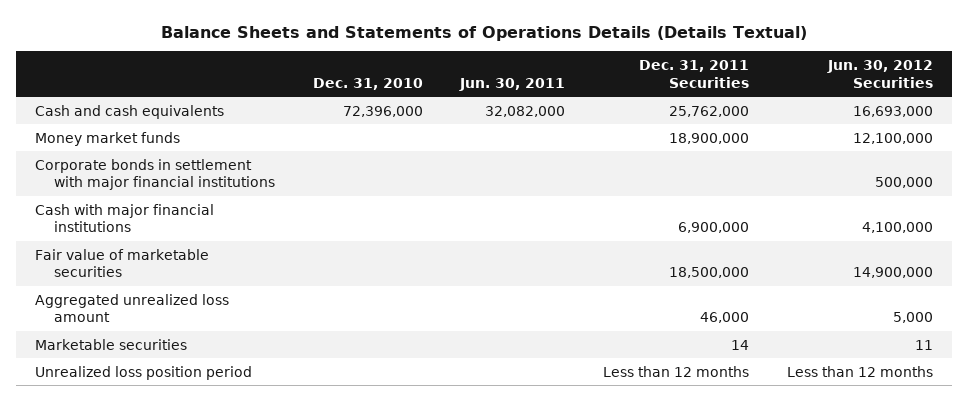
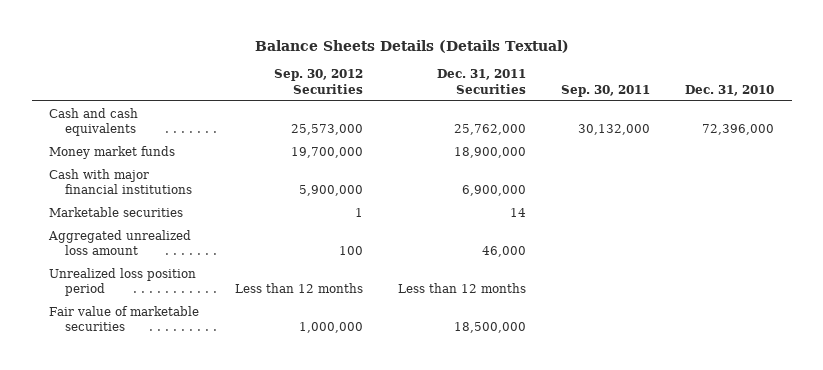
- Balance Sheets and Statements of Operations Details (Details Textual)
+ Balance Sheets Details (Details Textual)
- | Dec. 31, 2010 | Jun. 30, 2011 | Dec. 31, 2011 Securities | Jun. 30, 2012 Securities
+ | Sep. 30, 2012 Securities | Dec. 31, 2011 Securities | Sep. 30, 2011 | Dec. 31, 2010
- Corporate bonds in settlement with major financial institutions | | | | 500,000
moved down: Aggregated unrealized loss amount | 100 | 46,000 | |
moved down: Fair value of marketable securities | 1,000,000 | 18,500,000 | |

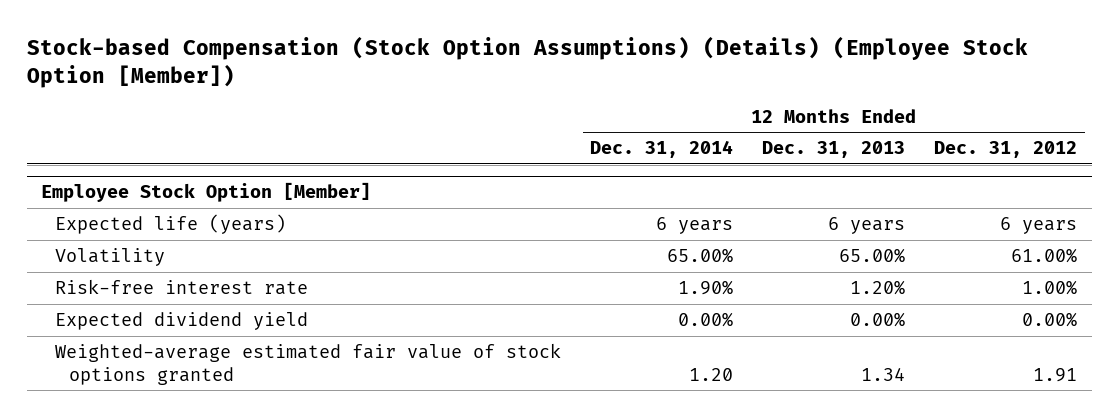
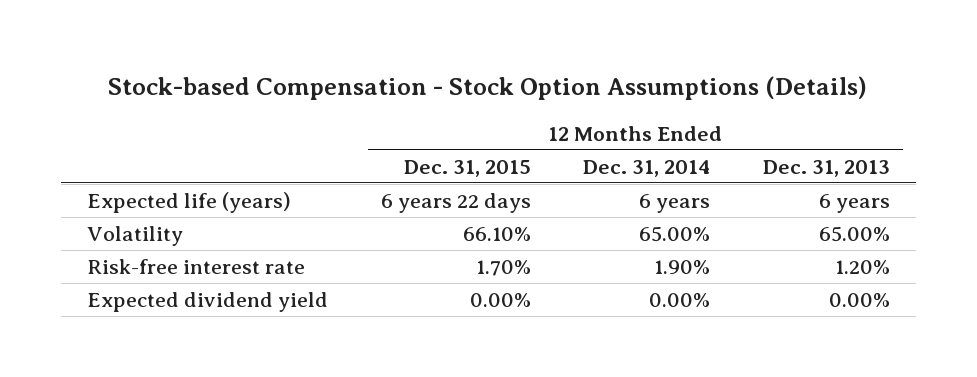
- Stock-based Compensation (Stock Option Assumptions) (Details) (Employee Stock Option [Member])
+ Stock-based Compensation - Stock Option Assumptions (Details)
- | 12 Months Ended Dec. 31, 2014 | 12 Months Ended Dec. 31, 2013 | 12 Months Ended Dec. 31, 2012
+ | 12 Months Ended Dec. 31, 2015 | 12 Months Ended Dec. 31, 2014 | 12 Months Ended Dec. 31, 2013
- Employee Stock Option [Member]
- Weighted-average estimated fair value of stock options granted | 1.20 | 1.34 | 1.91

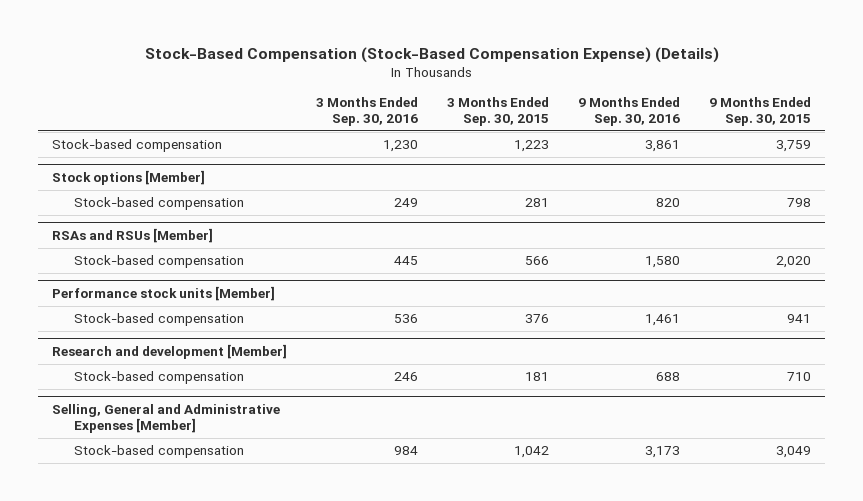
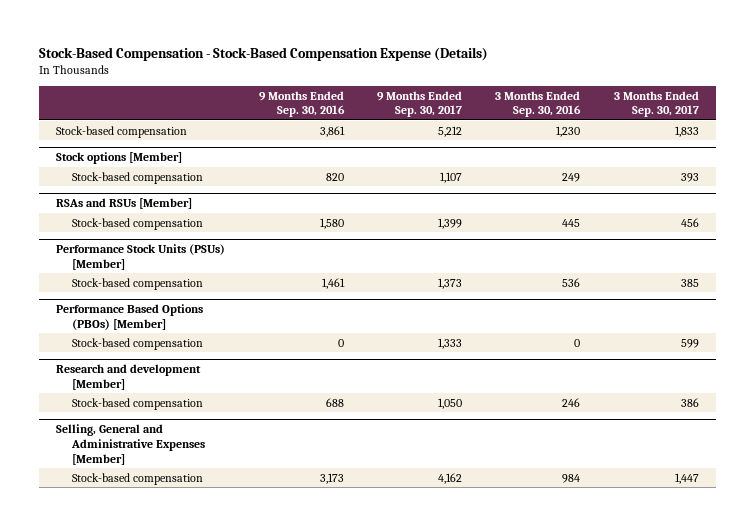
- Stock-Based Compensation (Stock-Based Compensation Expense) (Details)
+ Stock-Based Compensation - Stock-Based Compensation Expense (Details)
- | 3 Months Ended Sep. 30, 2016 | 3 Months Ended Sep. 30, 2015 | 9 Months Ended Sep. 30, 2016 | 9 Months Ended Sep. 30, 2015
+ | 9 Months Ended Sep. 30, 2016 | 9 Months Ended Sep. 30, 2017 | 3 Months Ended Sep. 30, 2016 | 3 Months Ended Sep. 30, 2017
- Performance stock units [Member]
+ Performance Stock Units (PSUs) [Member]
+ Performance Based Options (PBOs) [Member]
+ Stock-based compensation | 0 | 1,333 | 0 | 599

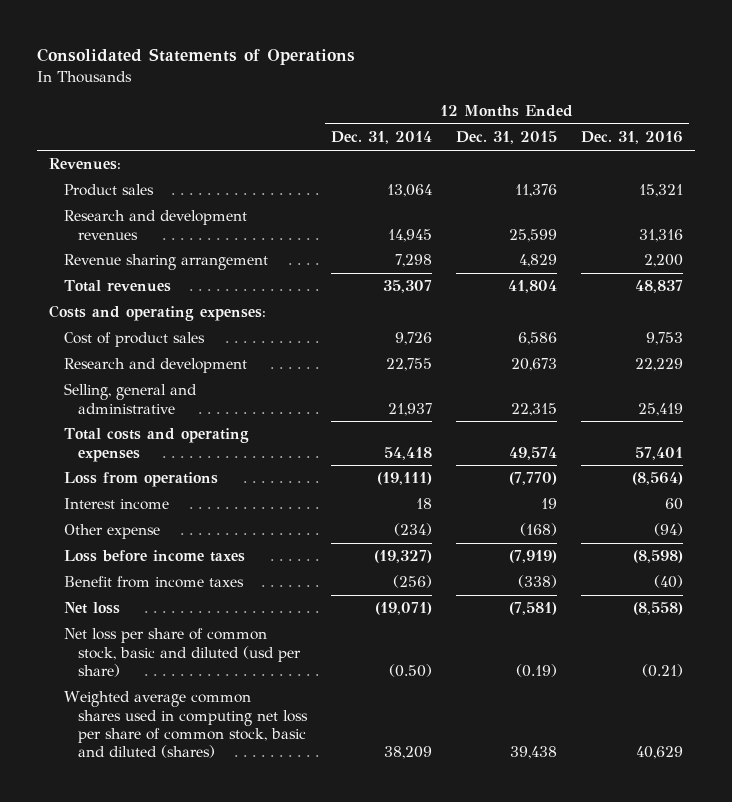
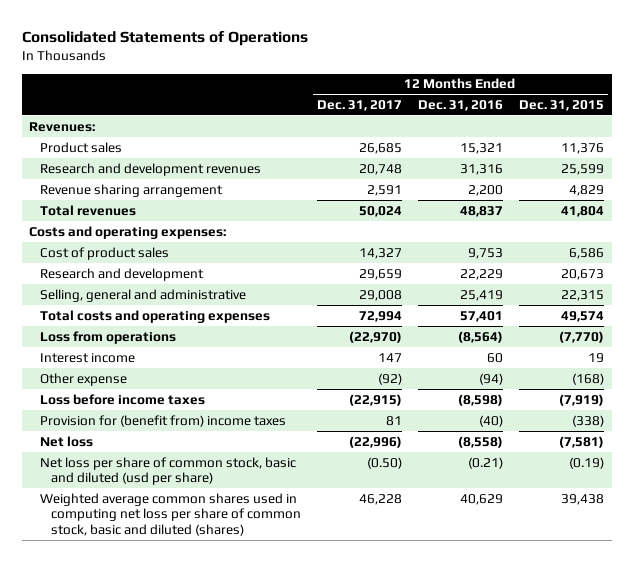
- | 12 Months Ended Dec. 31, 2014 | 12 Months Ended Dec. 31, 2015 | 12 Months Ended Dec. 31, 2016
+ | 12 Months Ended Dec. 31, 2017 | 12 Months Ended Dec. 31, 2016 | 12 Months Ended Dec. 31, 2015
- Benefit from income taxes | (256) | (338) | (40)
+ Provision for (benefit from) income taxes | 81 | (40) | (338)

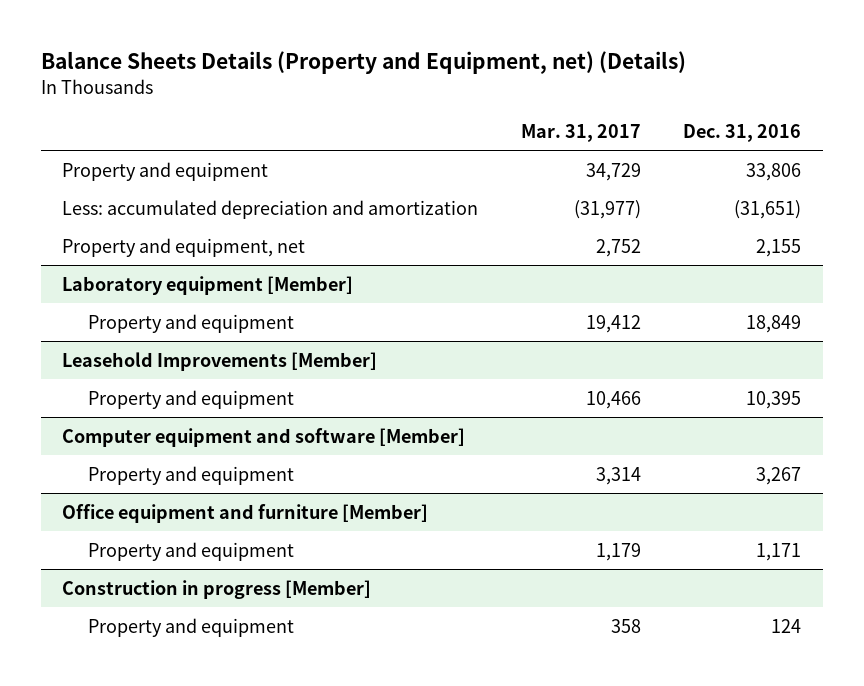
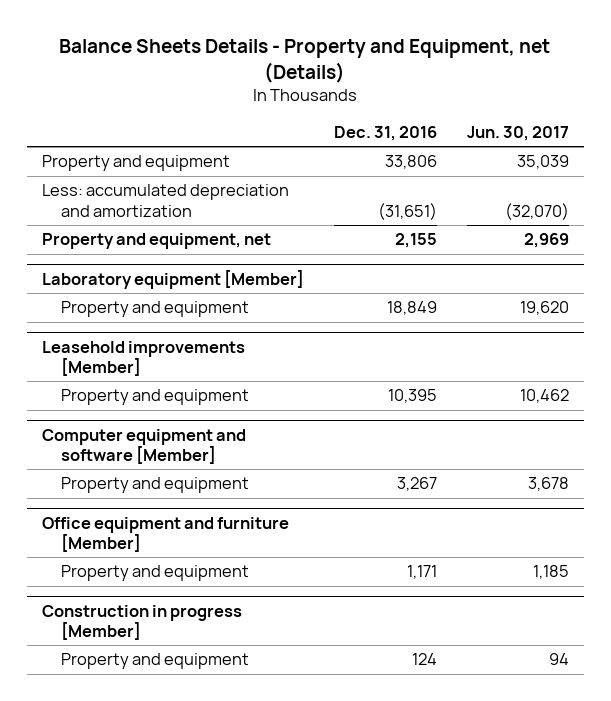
- Balance Sheets Details (Property and Equipment, net) (Details)
+ Balance Sheets Details - Property and Equipment, net (Details)
- | Mar. 31, 2017 | Dec. 31, 2016
+ | Dec. 31, 2016 | Jun. 30, 2017
- Leasehold Improvements [Member]
+ Leasehold improvements [Member]

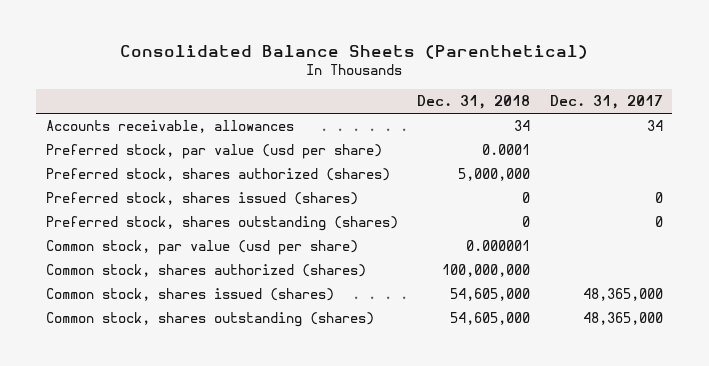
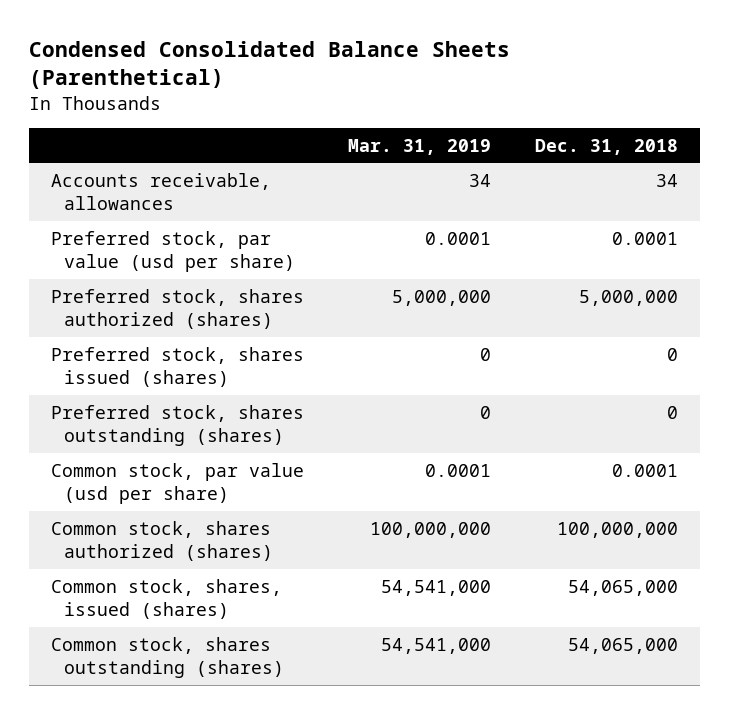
- Consolidated Balance Sheets (Parenthetical)
+ Condensed Consolidated Balance Sheets (Parenthetical)
- | Dec. 31, 2018 | Dec. 31, 2017
+ | Mar. 31, 2019 | Dec. 31, 2018
- Common stock, par value (usd per share) | 0.000001 |
+ Common stock, par value (usd per share) | 0.0001 | 0.0001
- Common stock, shares issued (shares) | 54,605,000 | 48,365,000
- Common stock, shares outstanding (shares) | 54,605,000 | 48,365,000
+ Common stock, shares, issued (shares) | 54,541,000 | 54,065,000
+ Common stock, shares outstanding (shares) | 54,541,000 | 54,065,000

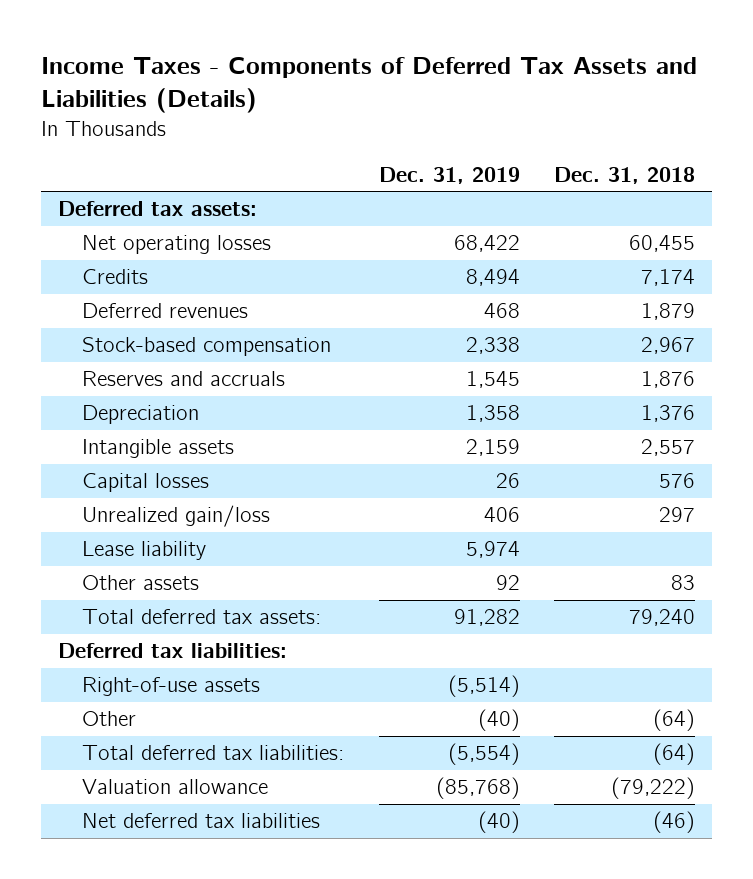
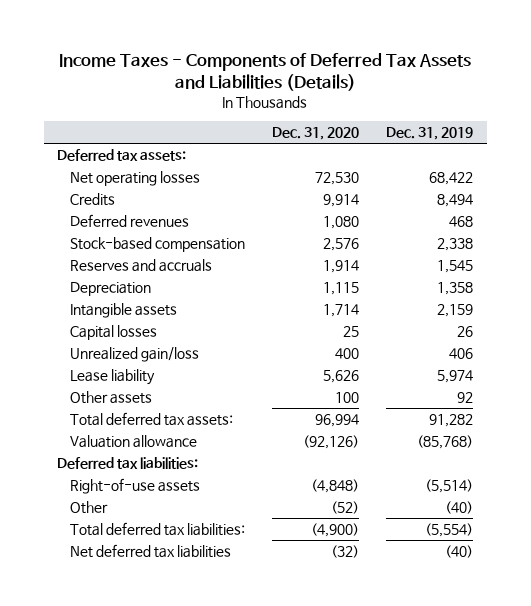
- | Dec. 31, 2019 | Dec. 31, 2018
+ | Dec. 31, 2020 | Dec. 31, 2019
moved up: Valuation allowance | (92,126) | (85,768)

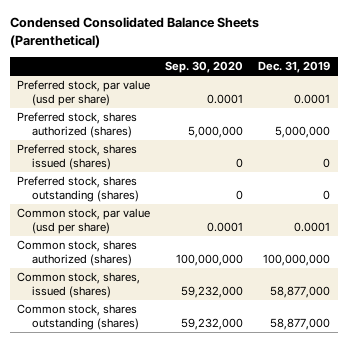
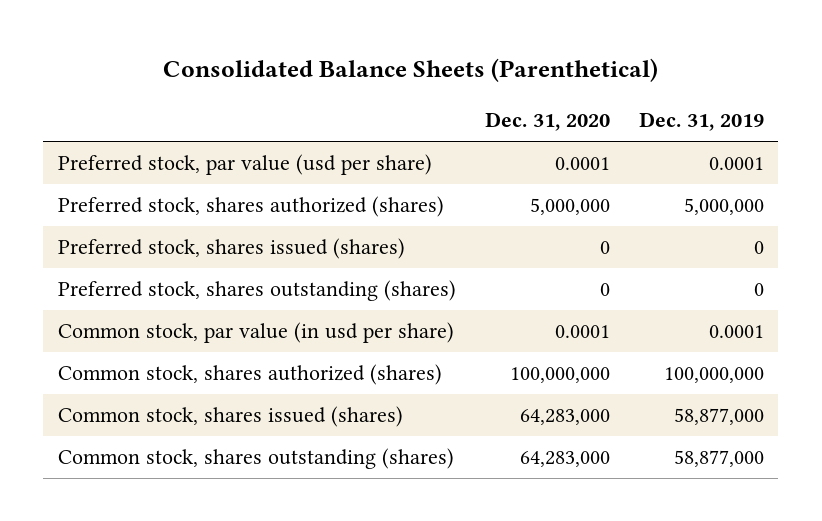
- Condensed Consolidated Balance Sheets (Parenthetical)
+ Consolidated Balance Sheets (Parenthetical)
- | Sep. 30, 2020 | Dec. 31, 2019
+ | Dec. 31, 2020 | Dec. 31, 2019
- Common stock, par value (usd per share) | 0.0001 | 0.0001
+ Common stock, par value (in usd per share) | 0.0001 | 0.0001
- Common stock, shares, issued (shares) | 59,232,000 | 58,877,000
+ Common stock, shares issued (shares) | 64,283,000 | 58,877,000

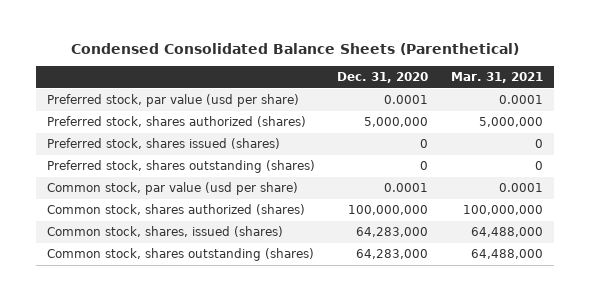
- Consolidated Balance Sheets (Parenthetical)
+ Condensed Consolidated Balance Sheets (Parenthetical)
- | Dec. 31, 2020 | Dec. 31, 2019
+ | Dec. 31, 2020 | Mar. 31, 2021
- Common stock, par value (in usd per share) | 0.0001 | 0.0001
+ Common stock, par value (usd per share) | 0.0001 | 0.0001
- Common stock, shares issued (shares) | 64,283,000 | 58,877,000
+ Common stock, shares, issued (shares) | 64,283,000 | 64,488,000

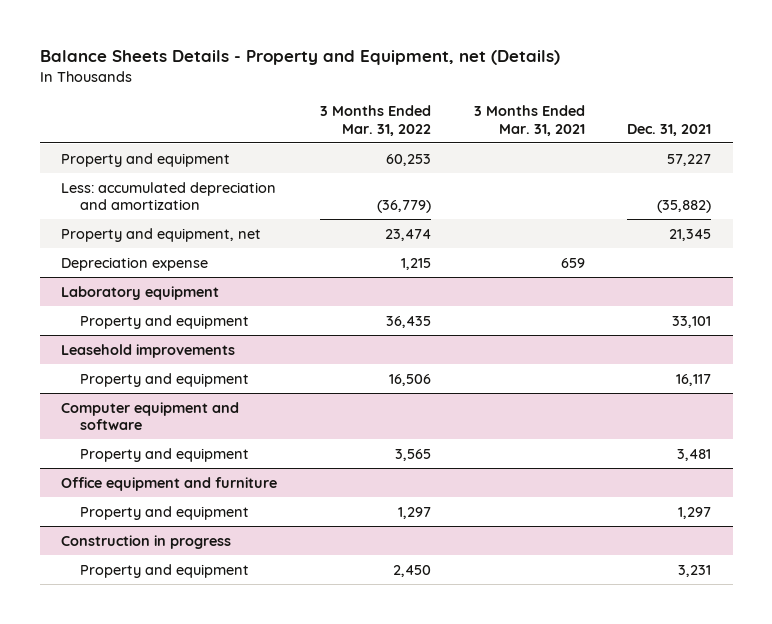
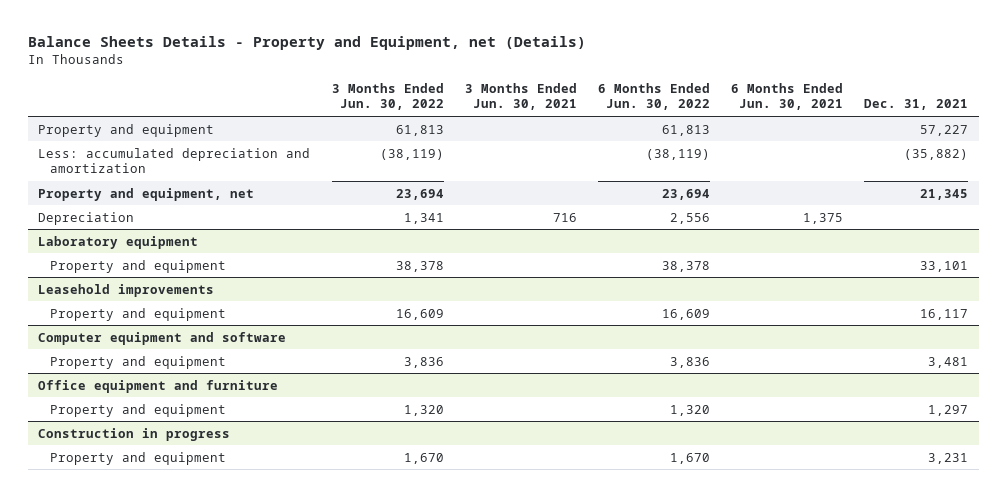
- | 3 Months Ended Mar. 31, 2022 | 3 Months Ended Mar. 31, 2021 | Dec. 31, 2021
+ | 3 Months Ended Jun. 30, 2022 | 3 Months Ended Jun. 30, 2021 | 6 Months Ended Jun. 30, 2022 | 6 Months Ended Jun. 30, 2021 | Dec. 31, 2021
- Depreciation expense | 1,215 | 659 |
+ Depreciation | 1,341 | 716 | 2,556 | 1,375 |

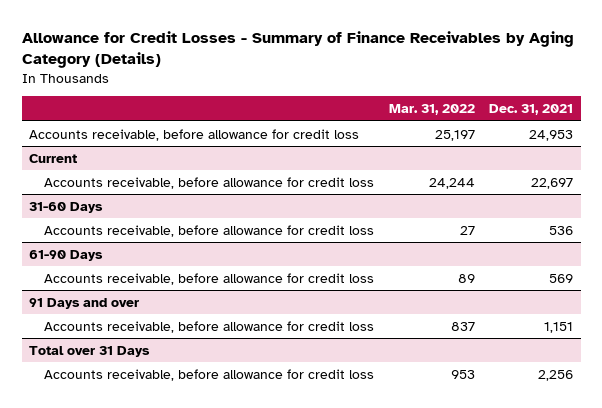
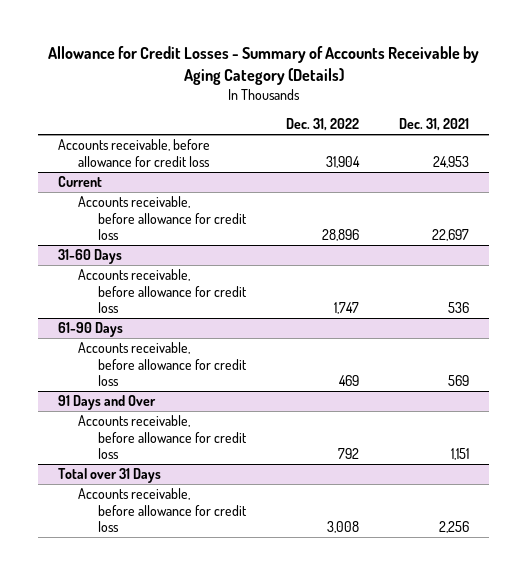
- Allowance for Credit Losses - Summary of Finance Receivables by Aging Category (Details)
+ Allowance for Credit Losses - Summary of Accounts Receivable by Aging Category (Details)
- | Mar. 31, 2022 | Dec. 31, 2021
+ | Dec. 31, 2022 | Dec. 31, 2021
- 91 Days and over
+ 91 Days and Over

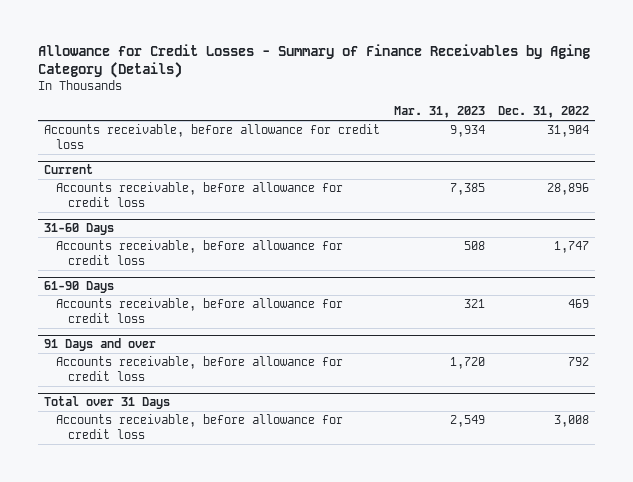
- Allowance for Credit Losses - Summary of Accounts Receivable by Aging Category (Details)
+ Allowance for Credit Losses - Summary of Finance Receivables by Aging Category (Details)
- | Dec. 31, 2022 | Dec. 31, 2021
+ | Mar. 31, 2023 | Dec. 31, 2022
- 91 Days and Over
+ 91 Days and over

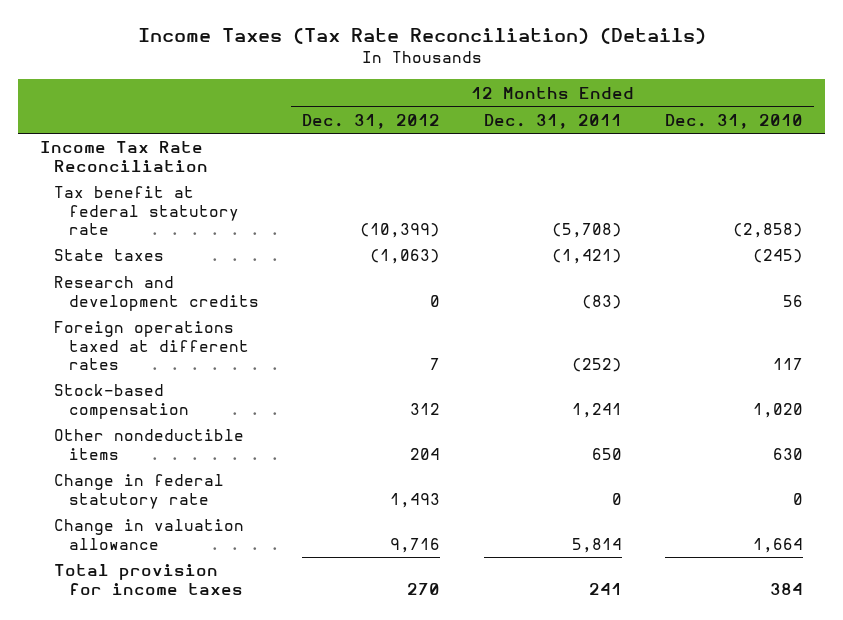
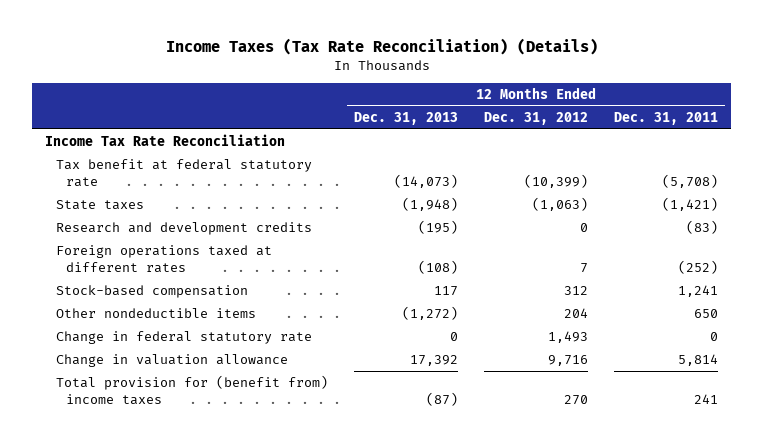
- | 12 Months Ended Dec. 31, 2012 | 12 Months Ended Dec. 31, 2011 | 12 Months Ended Dec. 31, 2010
+ | 12 Months Ended Dec. 31, 2013 | 12 Months Ended Dec. 31, 2012 | 12 Months Ended Dec. 31, 2011
- Total provision for income taxes | 270 | 241 | 384
+ Total provision for (benefit from) income taxes | (87) | 270 | 241

